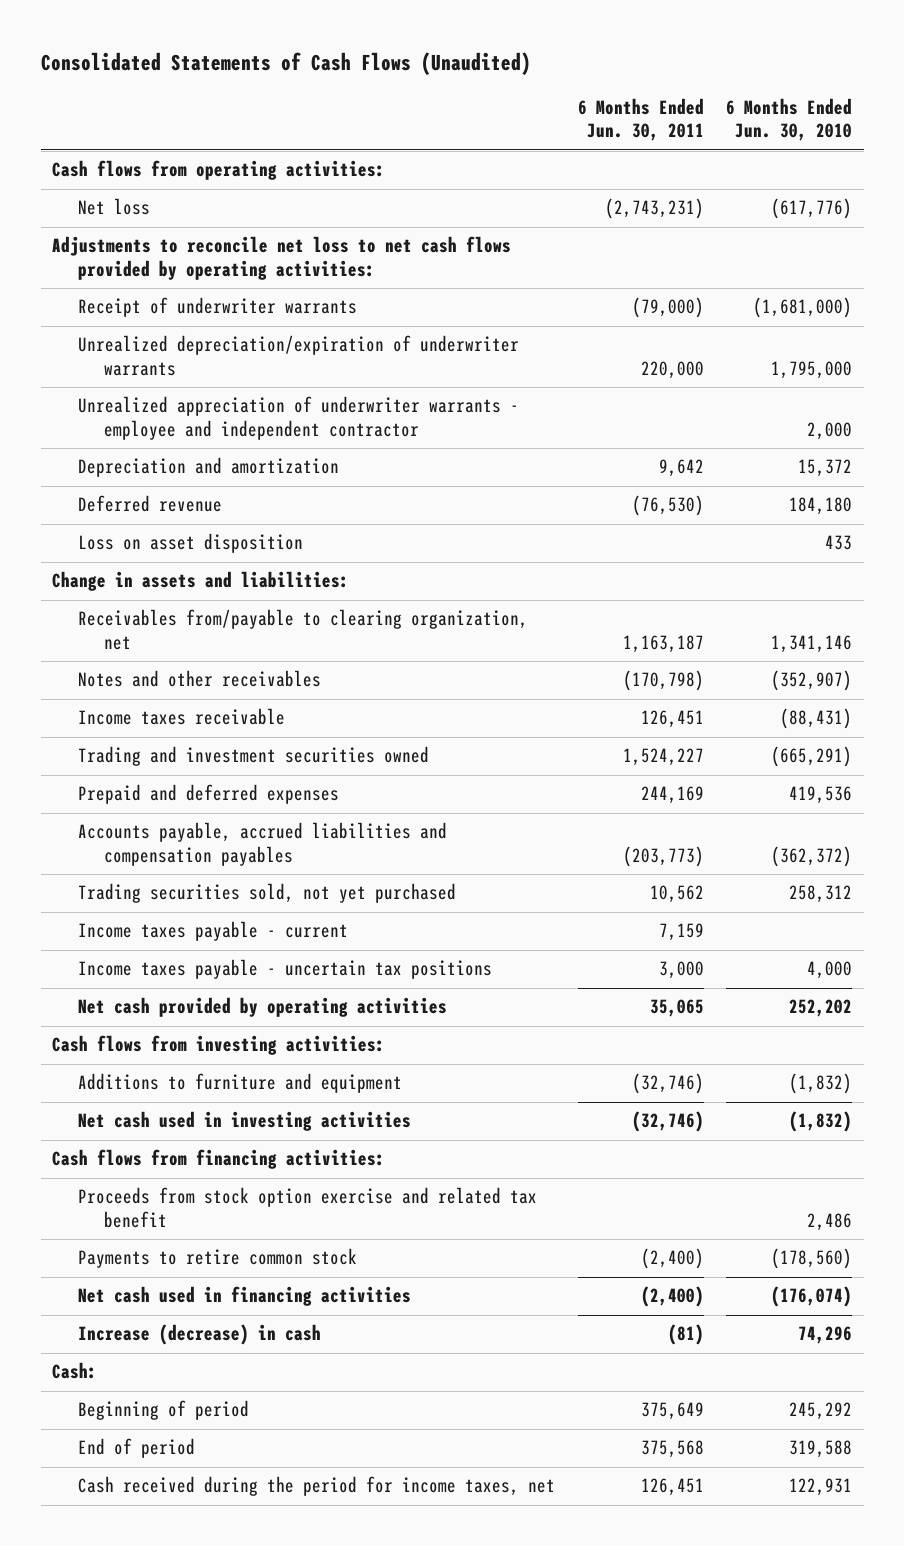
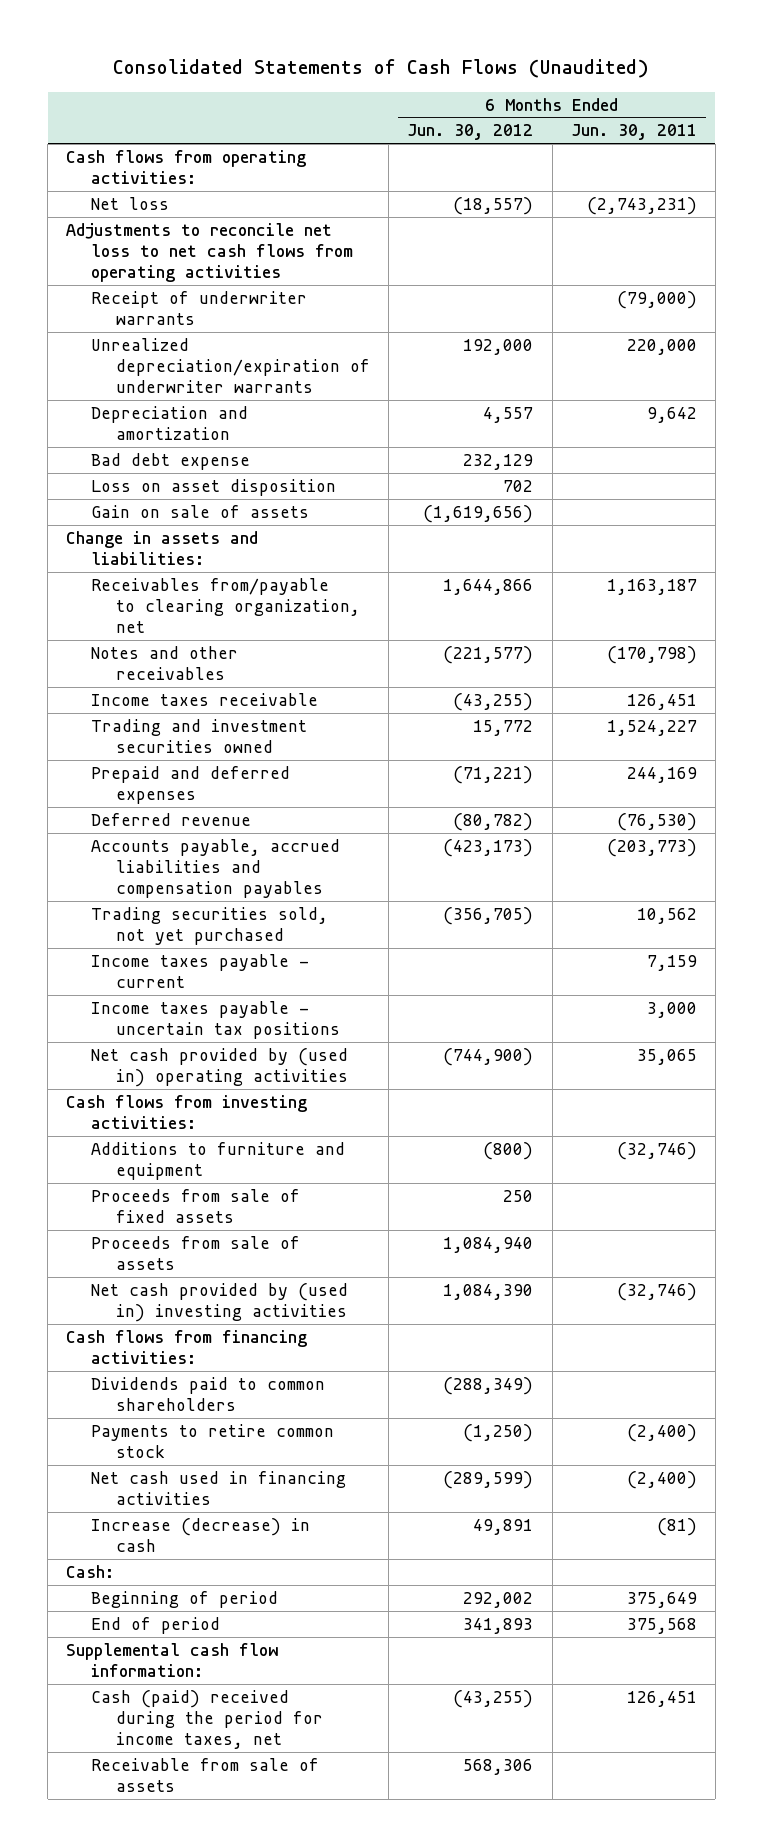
- | 6 Months Ended Jun. 30, 2011 | 6 Months Ended Jun. 30, 2010
+ | 6 Months Ended Jun. 30, 2012 | 6 Months Ended Jun. 30, 2011
- Adjustments to reconcile net loss to net cash flows provided by operating activities:
+ Adjustments to reconcile net loss to net cash flows from operating activities
- Unrealized appreciation of underwriter warrants - employee and independent contractor | | 2,000
+ Bad debt expense | 232,129 |
+ Gain on sale of assets | (1,619,656) |
moved down: Deferred revenue | (80,782) | (76,530)
- Net cash provided by operating activities | 35,065 | 252,202
+ Net cash provided by (used in) operating activities | (744,900) | 35,065
- Net cash used in investing activities | (32,746) | (1,832)
+ Proceeds from sale of fixed assets | 250 |
+ Proceeds from sale of assets | 1,084,940 |
+ Net cash provided by (used in) investing activities | 1,084,390 | (32,746)
- Proceeds from stock option exercise and related tax benefit | | 2,486
+ Dividends paid to common shareholders | (288,349) |
- Cash received during the period for income taxes, net | 126,451 | 122,931
+ Supplemental cash flow information:
+ Cash (paid) received during the period for income taxes, net | (43,255) | 126,451
+ Receivable from sale of assets | 568,306 |

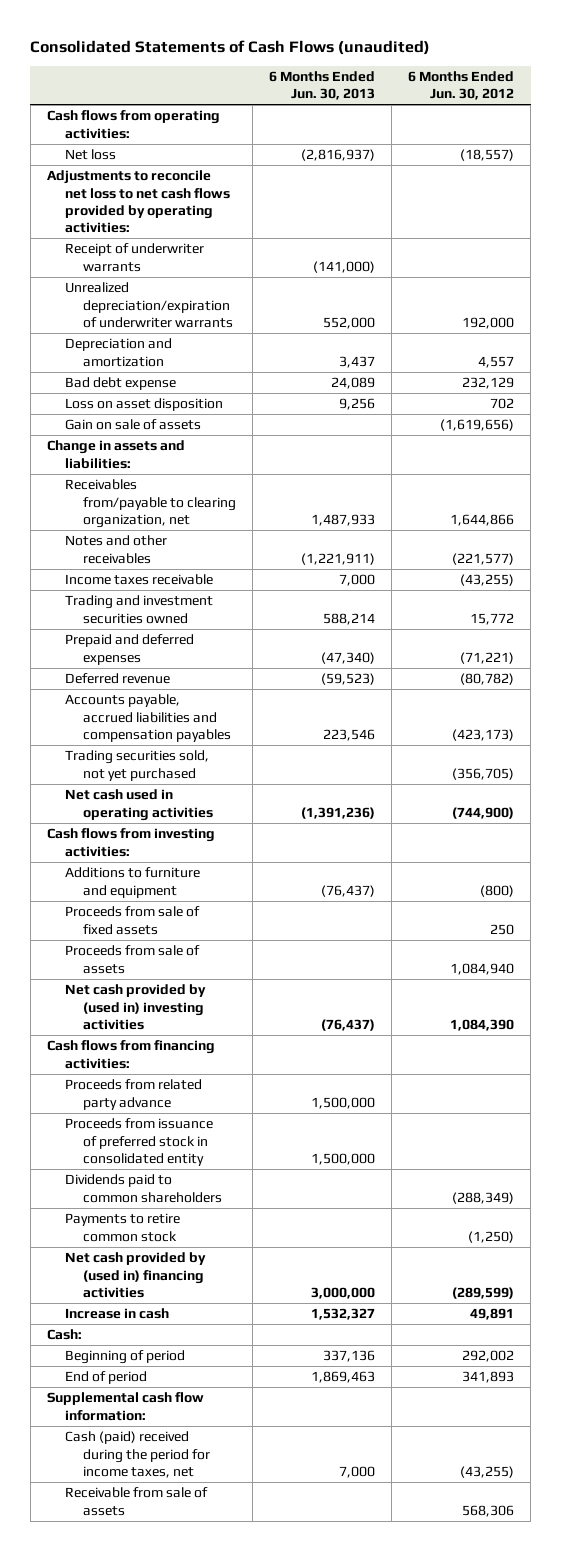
- Consolidated Statements of Cash Flows (Unaudited)
+ Consolidated Statements of Cash Flows (unaudited)
- | 6 Months Ended Jun. 30, 2012 | 6 Months Ended Jun. 30, 2011
+ | 6 Months Ended Jun. 30, 2013 | 6 Months Ended Jun. 30, 2012
- Adjustments to reconcile net loss to net cash flows from operating activities
+ Adjustments to reconcile net loss to net cash flows provided by operating activities:
- Income taxes payable - current | | 7,159
- Income taxes payable - uncertain tax positions | | 3,000
- Net cash provided by (used in) operating activities | (744,900) | 35,065
+ Net cash used in operating activities | (1,391,236) | (744,900)
+ Proceeds from related party advance | 1,500,000 |
+ Proceeds from issuance of preferred stock in consolidated entity | 1,500,000 |
- Net cash used in financing activities | (289,599) | (2,400)
- Increase (decrease) in cash | 49,891 | (81)
+ Net cash provided by (used in) financing activities | 3,000,000 | (289,599)
+ Increase in cash | 1,532,327 | 49,891

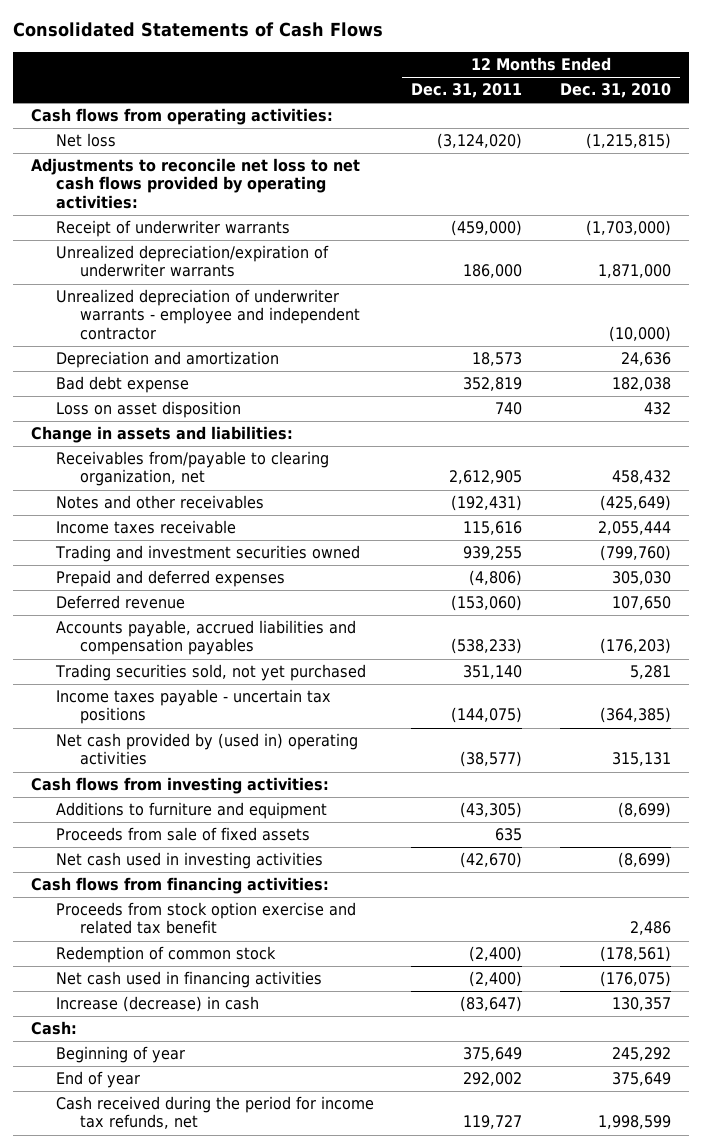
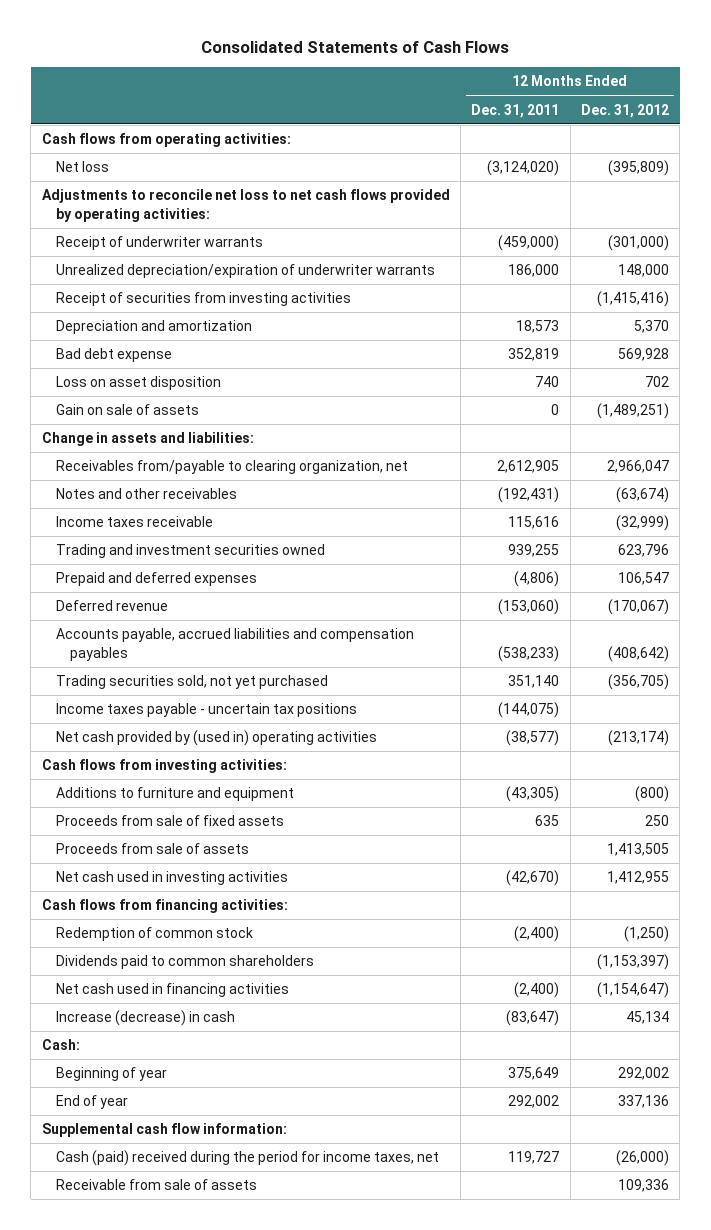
- | 12 Months Ended Dec. 31, 2011 | 12 Months Ended Dec. 31, 2010
+ | 12 Months Ended Dec. 31, 2011 | 12 Months Ended Dec. 31, 2012
- Unrealized depreciation of underwriter warrants - employee and independent contractor | | (10,000)
+ Receipt of securities from investing activities | | (1,415,416)
+ Gain on sale of assets | 0 | (1,489,251)
+ Proceeds from sale of assets | | 1,413,505
- Proceeds from stock option exercise and related tax benefit | | 2,486
+ Dividends paid to common shareholders | | (1,153,397)
- Cash received during the period for income tax refunds, net | 119,727 | 1,998,599
+ Supplemental cash flow information:
+ Cash (paid) received during the period for income taxes, net | 119,727 | (26,000)
+ Receivable from sale of assets | | 109,336

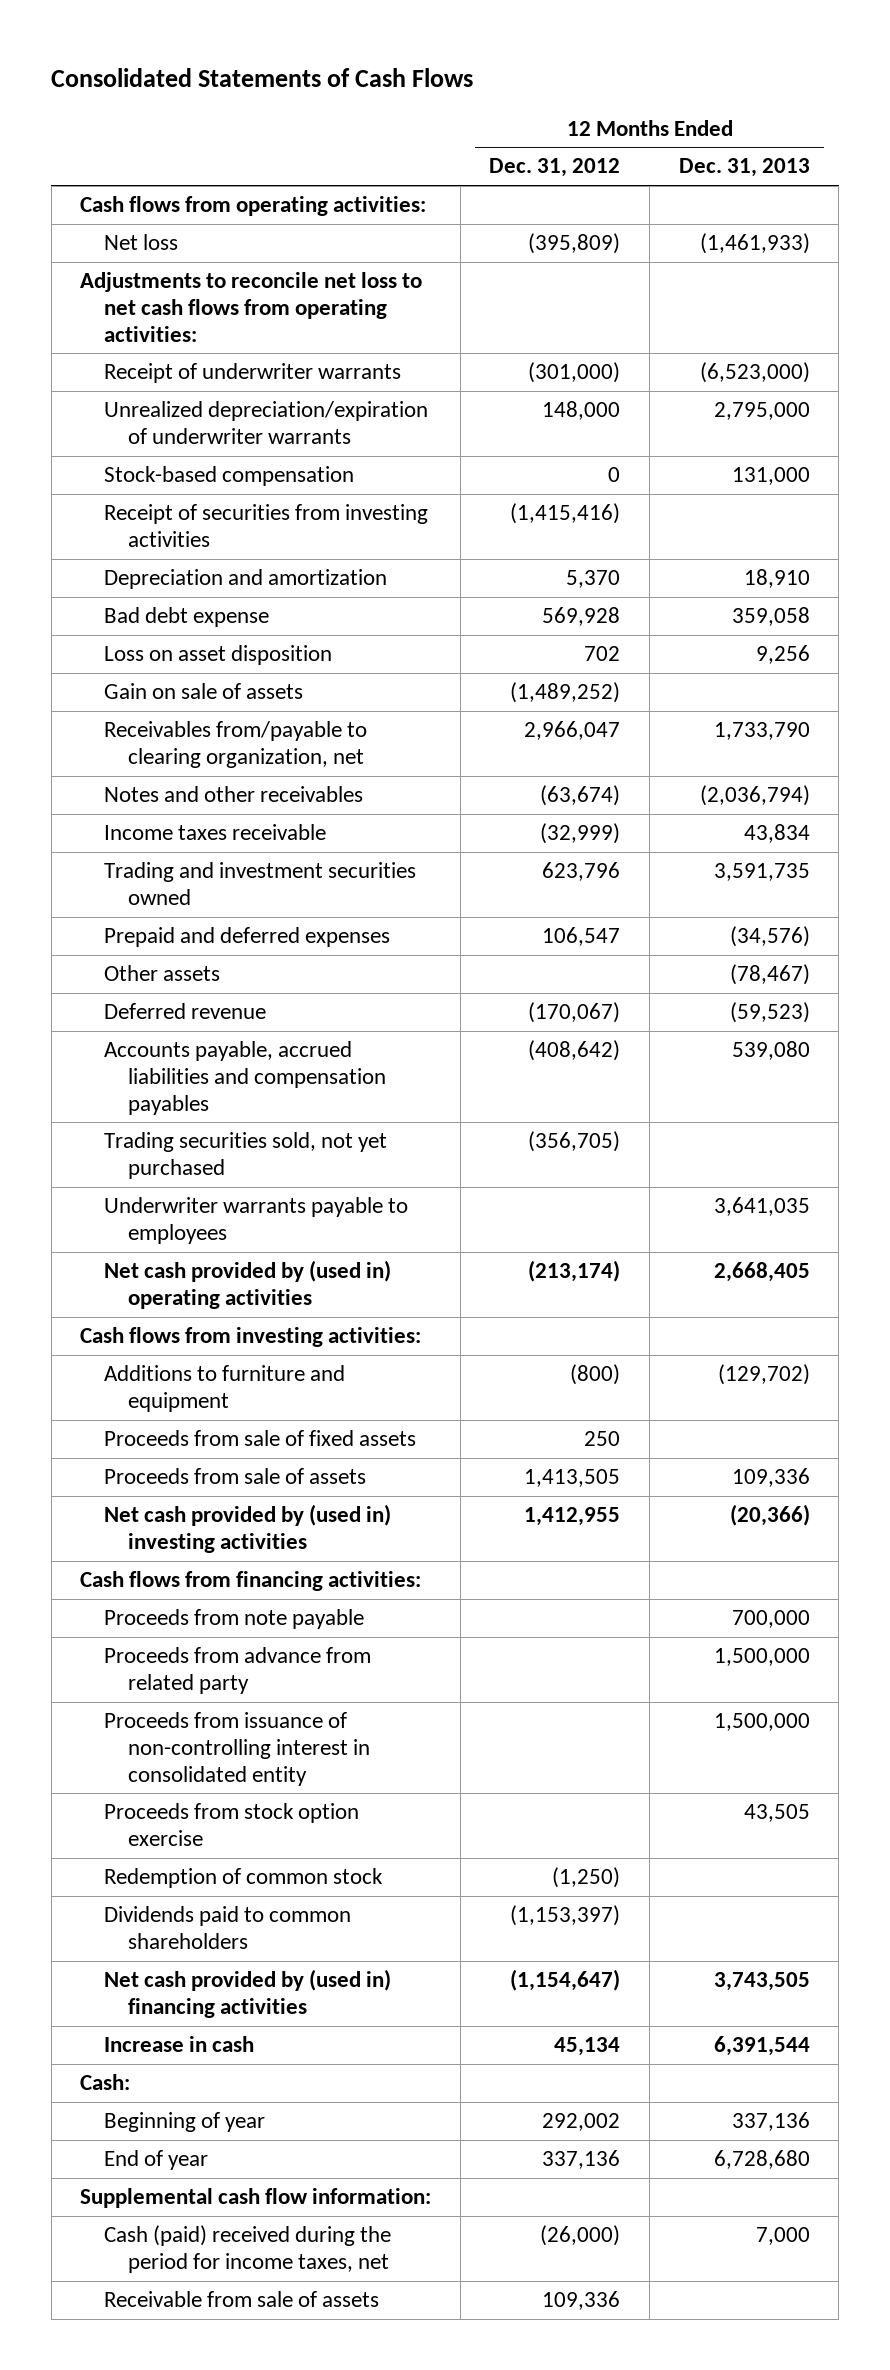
- | 12 Months Ended Dec. 31, 2011 | 12 Months Ended Dec. 31, 2012
+ | 12 Months Ended Dec. 31, 2012 | 12 Months Ended Dec. 31, 2013
- Adjustments to reconcile net loss to net cash flows provided by operating activities:
+ Adjustments to reconcile net loss to net cash flows from operating activities:
+ Stock-based compensation | 0 | 131,000
- Gain on sale of assets | 0 | (1,489,251)
- Change in assets and liabilities:
+ Gain on sale of assets | (1,489,252) |
+ Other assets | | (78,467)
- Income taxes payable - uncertain tax positions | (144,075) |
+ Underwriter warrants payable to employees | | 3,641,035
- Net cash used in investing activities | (42,670) | 1,412,955
+ Net cash provided by (used in) investing activities | 1,412,955 | (20,366)
+ Proceeds from note payable | | 700,000
+ Proceeds from advance from related party | | 1,500,000
+ Proceeds from issuance of non-controlling interest in consolidated entity | | 1,500,000
+ Proceeds from stock option exercise | | 43,505
- Net cash used in financing activities | (2,400) | (1,154,647)
- Increase (decrease) in cash | (83,647) | 45,134
+ Net cash provided by (used in) financing activities | (1,154,647) | 3,743,505
+ Increase in cash | 45,134 | 6,391,544

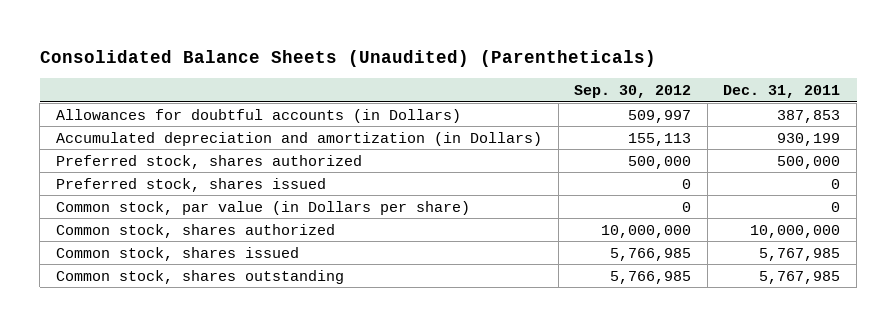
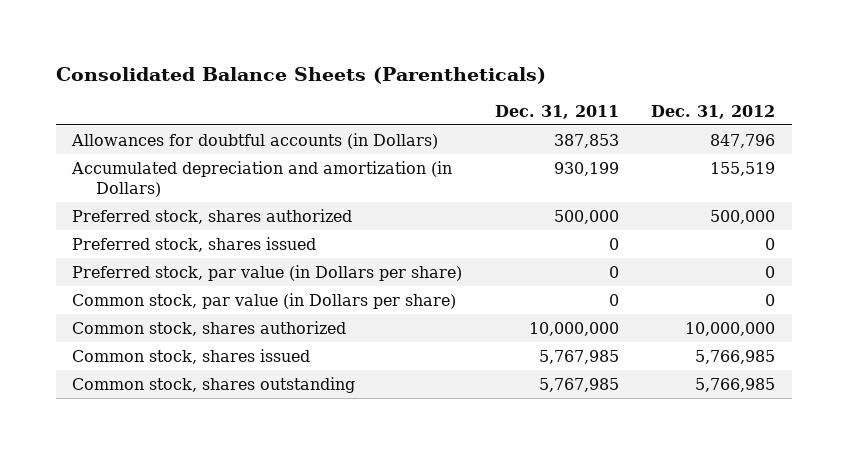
- Consolidated Balance Sheets (Unaudited) (Parentheticals)
+ Consolidated Balance Sheets (Parentheticals)
- | Sep. 30, 2012 | Dec. 31, 2011
+ | Dec. 31, 2011 | Dec. 31, 2012
+ Preferred stock, par value (in Dollars per share) | 0 | 0

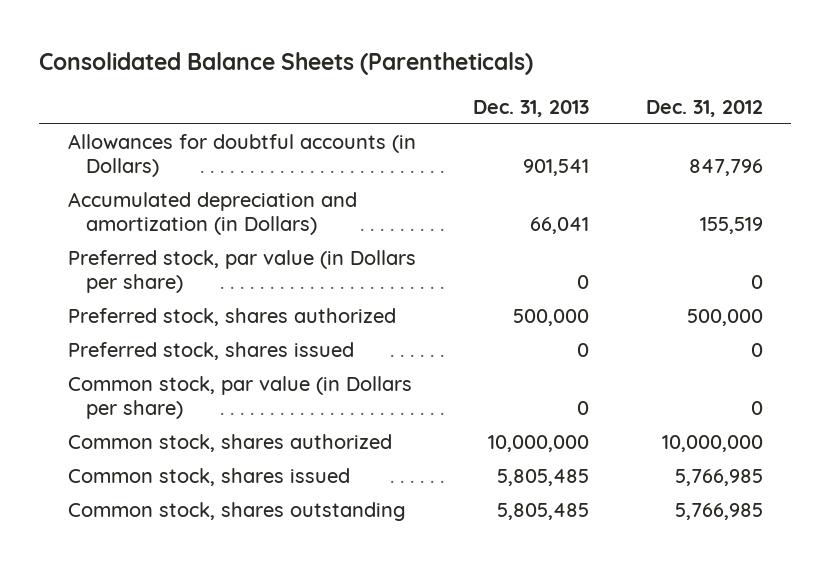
- | Dec. 31, 2011 | Dec. 31, 2012
+ | Dec. 31, 2013 | Dec. 31, 2012
moved up: Preferred stock, par value (in Dollars per share) | 0 | 0

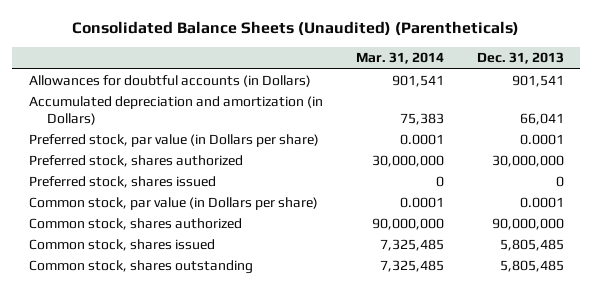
- Consolidated Balance Sheets (Parentheticals)
+ Consolidated Balance Sheets (Unaudited) (Parentheticals)
- | Dec. 31, 2013 | Dec. 31, 2012
+ | Mar. 31, 2014 | Dec. 31, 2013
- Preferred stock, par value (in Dollars per share) | 0 | 0
- Preferred stock, shares authorized | 500,000 | 500,000
+ Preferred stock, par value (in Dollars per share) | 0.0001 | 0.0001
+ Preferred stock, shares authorized | 30,000,000 | 30,000,000
- Common stock, par value (in Dollars per share) | 0 | 0
- Common stock, shares authorized | 10,000,000 | 10,000,000
+ Common stock, par value (in Dollars per share) | 0.0001 | 0.0001
+ Common stock, shares authorized | 90,000,000 | 90,000,000

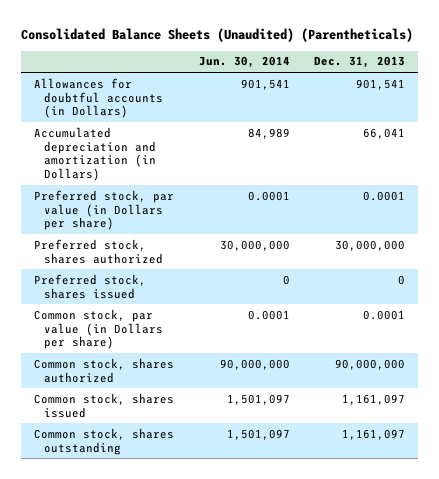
- | Mar. 31, 2014 | Dec. 31, 2013
+ | Jun. 30, 2014 | Dec. 31, 2013
- Common stock, shares issued | 7,325,485 | 5,805,485
- Common stock, shares outstanding | 7,325,485 | 5,805,485
+ Common stock, shares issued | 1,501,097 | 1,161,097
+ Common stock, shares outstanding | 1,501,097 | 1,161,097

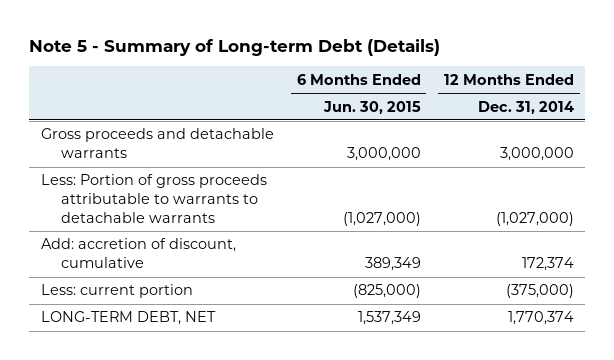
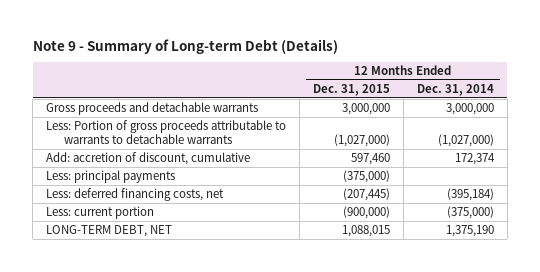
- Note 5 - Summary of Long-term Debt (Details)
+ Note 9 - Summary of Long-term Debt (Details)
- | 6 Months Ended Jun. 30, 2015 | 12 Months Ended Dec. 31, 2014
+ | 12 Months Ended Dec. 31, 2015 | 12 Months Ended Dec. 31, 2014
+ Less: principal payments | (375,000) |
+ Less: deferred financing costs, net | (207,445) | (395,184)
- LONG-TERM DEBT, NET | 1,537,349 | 1,770,374
+ LONG-TERM DEBT, NET | 1,088,015 | 1,375,190

